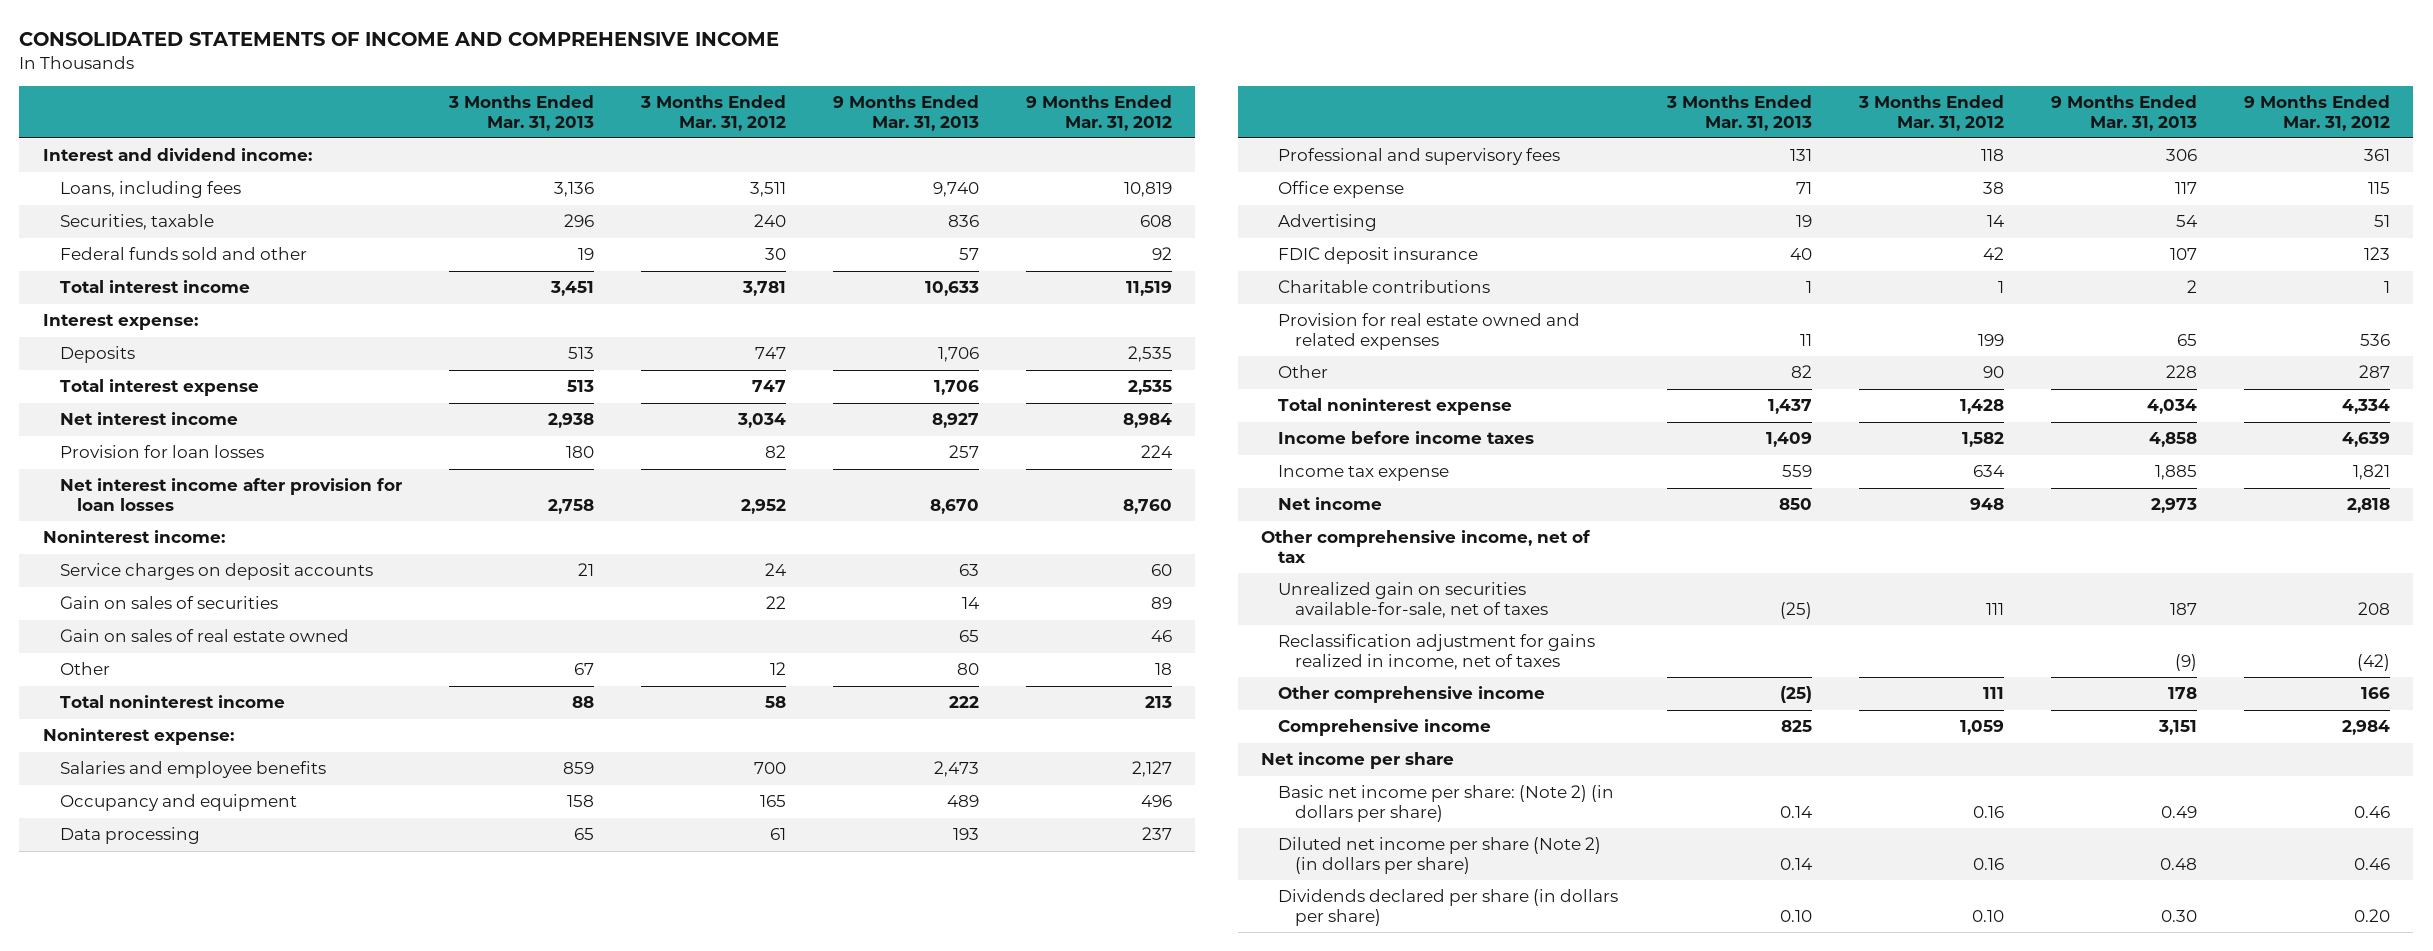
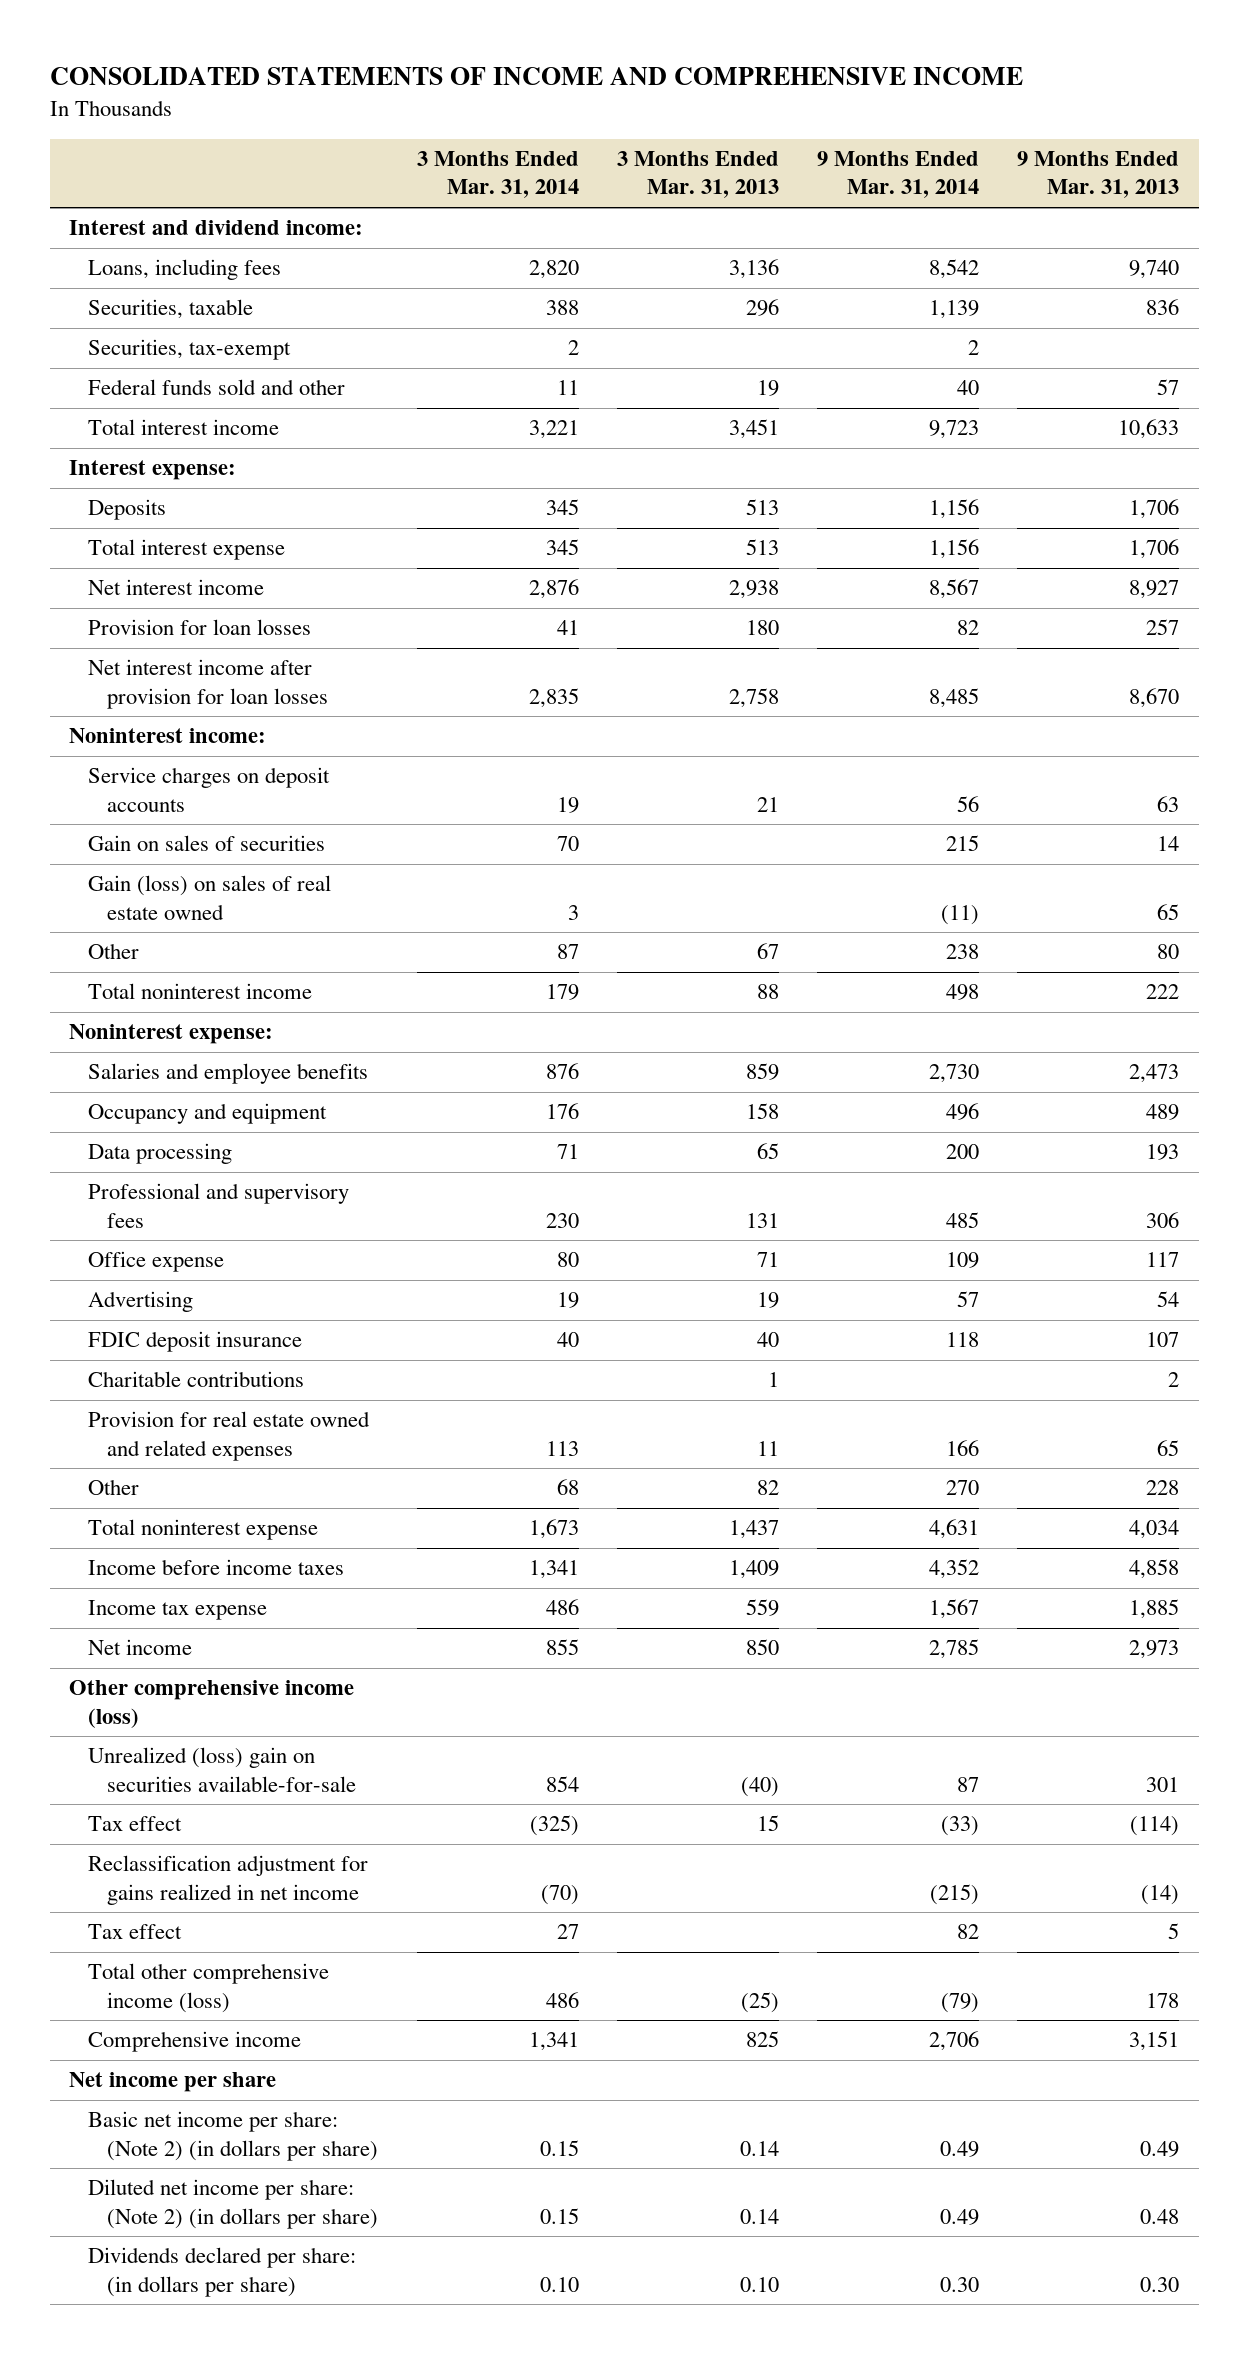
- | 3 Months Ended Mar. 31, 2013 | 3 Months Ended Mar. 31, 2012 | 9 Months Ended Mar. 31, 2013 | 9 Months Ended Mar. 31, 2012
+ | 3 Months Ended Mar. 31, 2014 | 3 Months Ended Mar. 31, 2013 | 9 Months Ended Mar. 31, 2014 | 9 Months Ended Mar. 31, 2013
+ Securities, tax-exempt | 2 | | 2 |
- Gain on sales of real estate owned | | | 65 | 46
+ Gain (loss) on sales of real estate owned | 3 | | (11) | 65
- Other comprehensive income, net of tax
- Unrealized gain on securities available-for-sale, net of taxes | (25) | 111 | 187 | 208
- Reclassification adjustment for gains realized in income, net of taxes | | | (9) | (42)
- Other comprehensive income | (25) | 111 | 178 | 166
+ Other comprehensive income (loss)
+ Unrealized (loss) gain on securities available-for-sale | 854 | (40) | 87 | 301
+ Tax effect | (325) | 15 | (33) | (114)
+ Reclassification adjustment for gains realized in net income | (70) | | (215) | (14)
+ Tax effect | 27 | | 82 | 5
+ Total other comprehensive income (loss) | 486 | (25) | (79) | 178
- Diluted net income per share (Note 2) (in dollars per share) | 0.14 | 0.16 | 0.48 | 0.46
- Dividends declared per share (in dollars per share) | 0.10 | 0.10 | 0.30 | 0.20
+ Diluted net income per share: (Note 2) (in dollars per share) | 0.15 | 0.14 | 0.49 | 0.48
+ Dividends declared per share: (in dollars per share) | 0.10 | 0.10 | 0.30 | 0.30

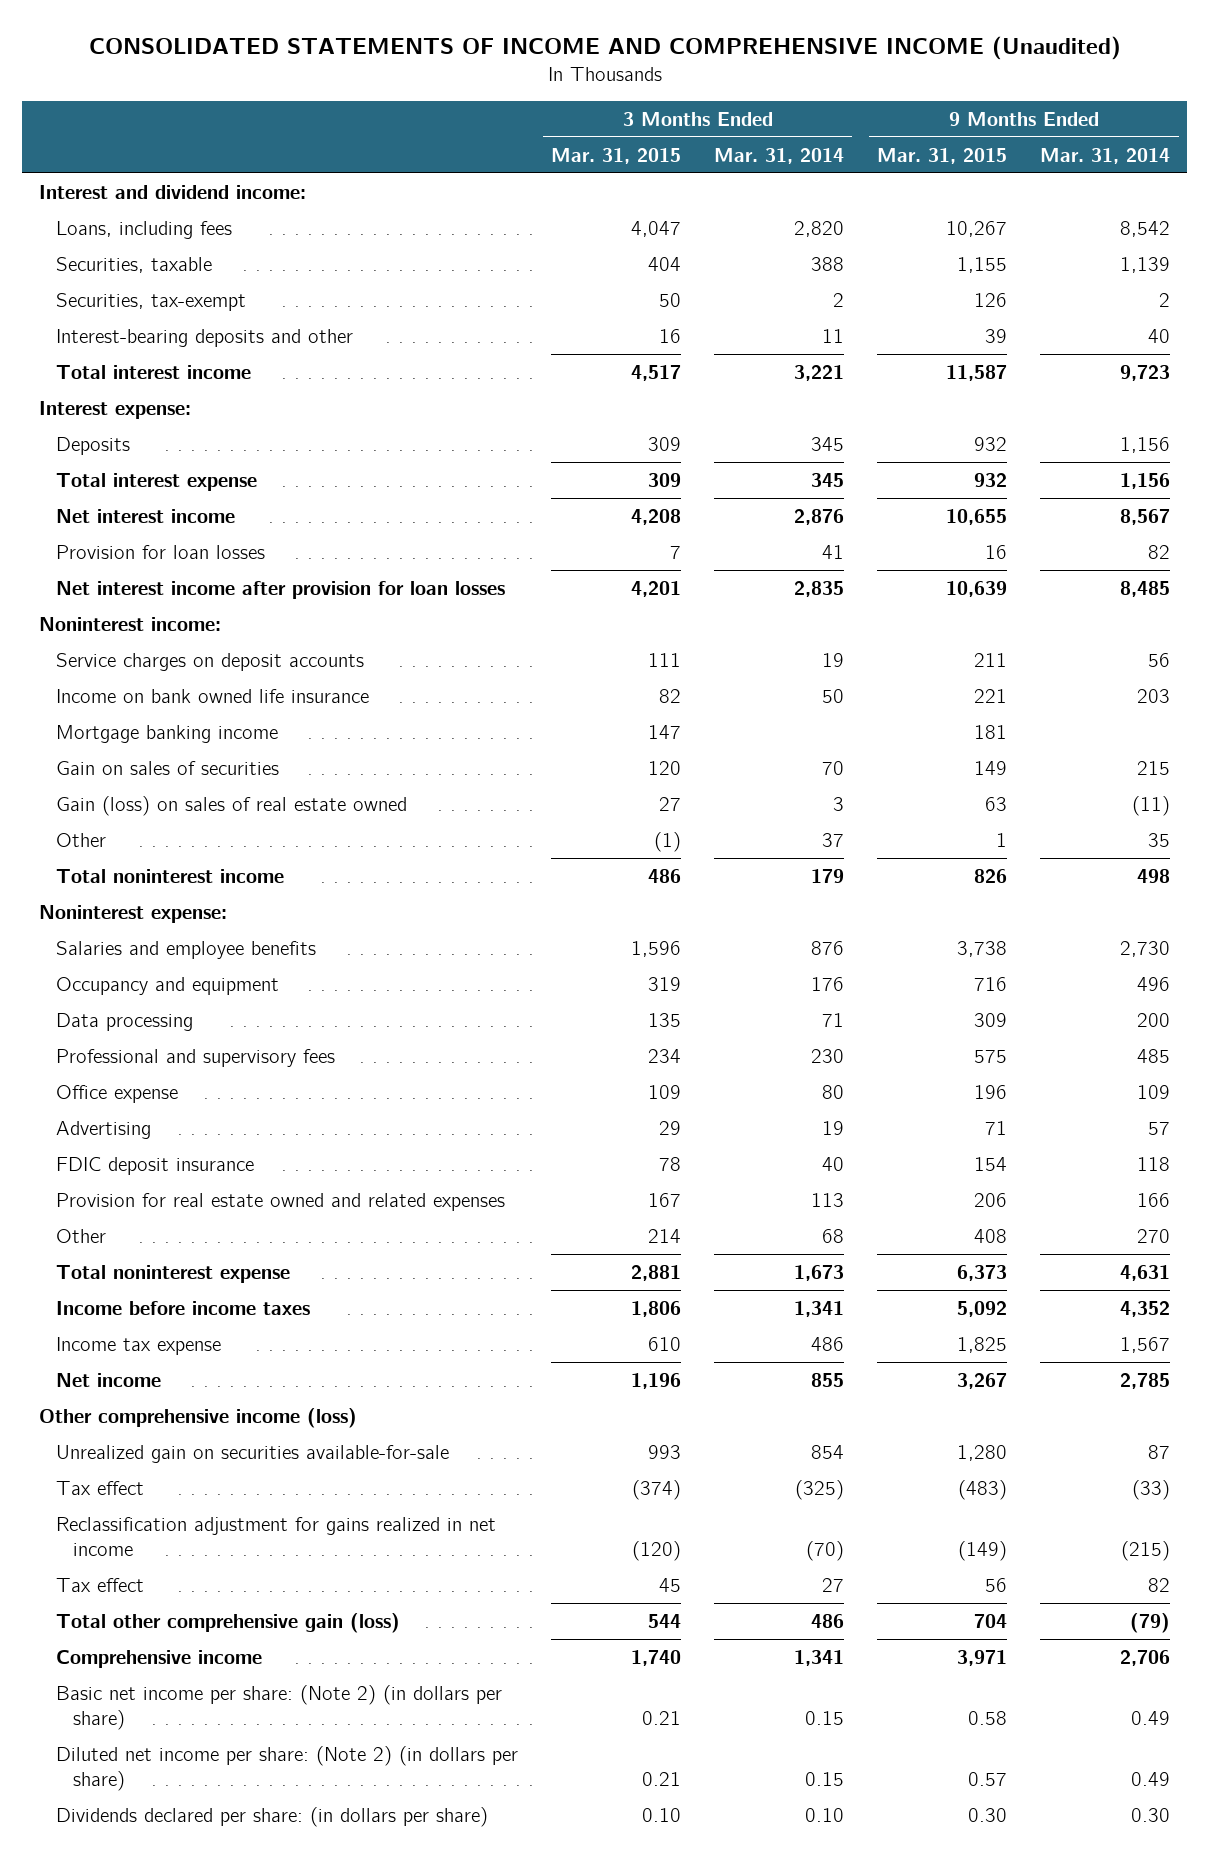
- CONSOLIDATED STATEMENTS OF INCOME AND COMPREHENSIVE INCOME
+ CONSOLIDATED STATEMENTS OF INCOME AND COMPREHENSIVE INCOME (Unaudited)
- | 3 Months Ended Mar. 31, 2014 | 3 Months Ended Mar. 31, 2013 | 9 Months Ended Mar. 31, 2014 | 9 Months Ended Mar. 31, 2013
+ | 3 Months Ended Mar. 31, 2015 | 3 Months Ended Mar. 31, 2014 | 9 Months Ended Mar. 31, 2015 | 9 Months Ended Mar. 31, 2014
- Federal funds sold and other | 11 | 19 | 40 | 57
+ Interest-bearing deposits and other | 16 | 11 | 39 | 40
+ Income on bank owned life insurance | 82 | 50 | 221 | 203
+ Mortgage banking income | 147 | | 181 |
- Other | 87 | 67 | 238 | 80
+ Other | (1) | 37 | 1 | 35
- Charitable contributions | | 1 | | 2
- Unrealized (loss) gain on securities available-for-sale | 854 | (40) | 87 | 301
+ Unrealized gain on securities available-for-sale | 993 | 854 | 1,280 | 87
- Total other comprehensive income (loss) | 486 | (25) | (79) | 178
+ Total other comprehensive gain (loss) | 544 | 486 | 704 | (79)
- Net income per share

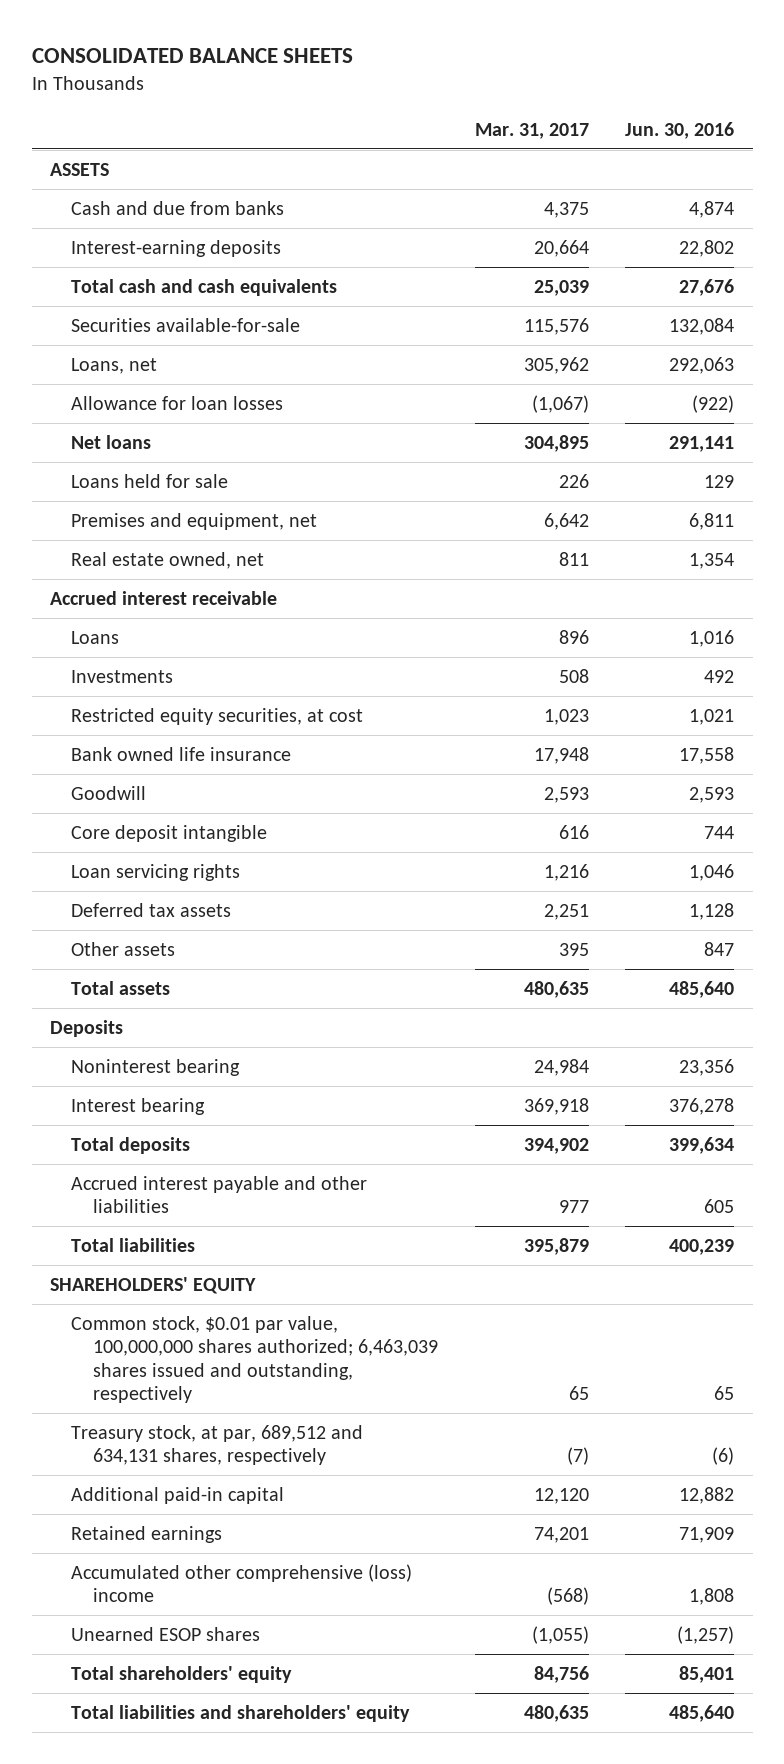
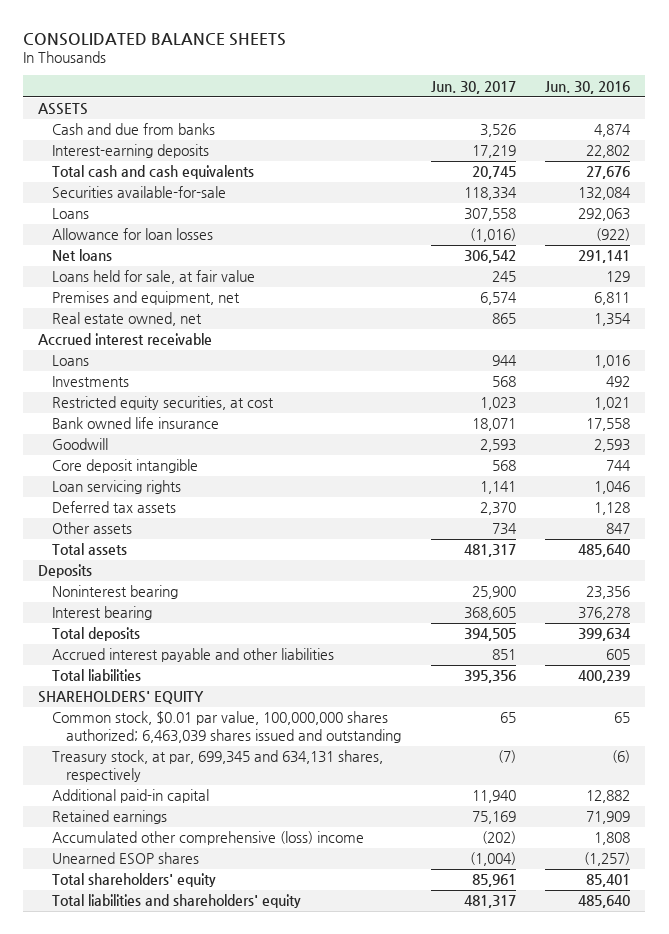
- | Mar. 31, 2017 | Jun. 30, 2016
+ | Jun. 30, 2017 | Jun. 30, 2016
- Loans, net | 305,962 | 292,063
+ Loans | 307,558 | 292,063
- Loans held for sale | 226 | 129
+ Loans held for sale, at fair value | 245 | 129
- Common stock, $0.01 par value, 100,000,000 shares authorized; 6,463,039 shares issued and outstanding, respectively | 65 | 65
- Treasury stock, at par, 689,512 and 634,131 shares, respectively | (7) | (6)
+ Common stock, $0.01 par value, 100,000,000 shares authorized; 6,463,039 shares issued and outstanding | 65 | 65
+ Treasury stock, at par, 699,345 and 634,131 shares, respectively | (7) | (6)

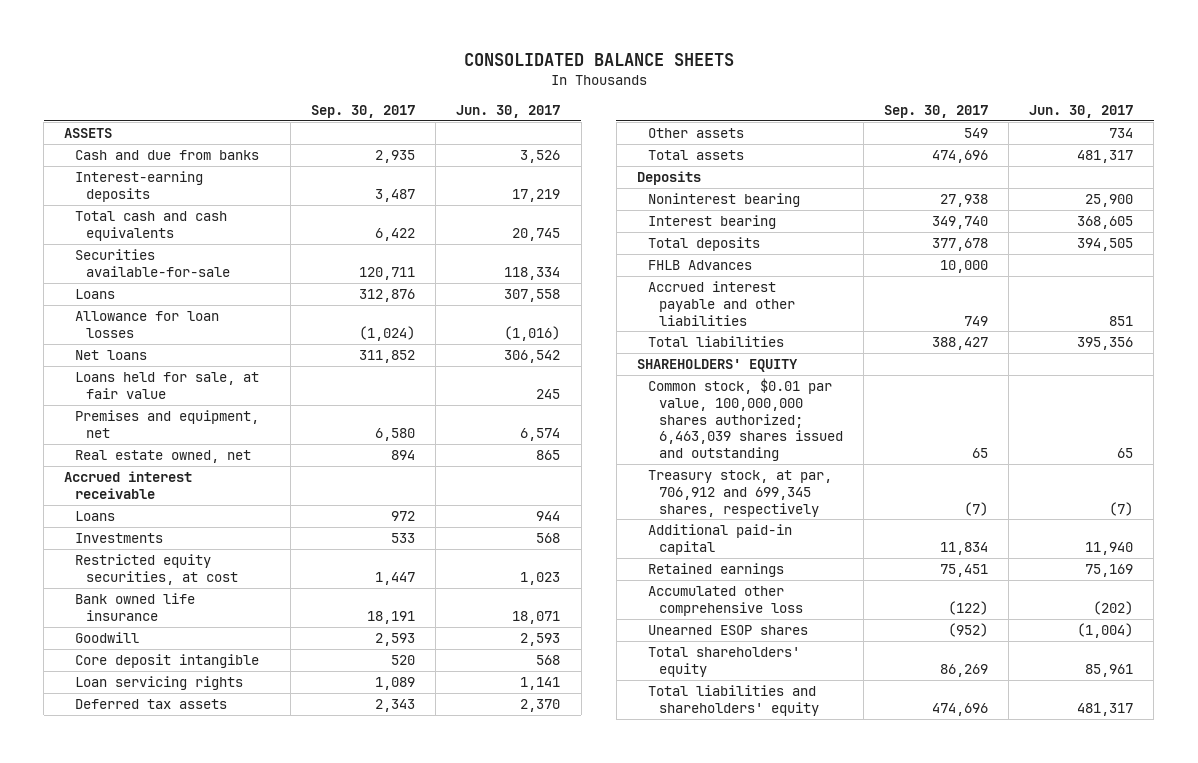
- | Jun. 30, 2017 | Jun. 30, 2016
+ | Sep. 30, 2017 | Jun. 30, 2017
+ FHLB Advances | 10,000 |
- Treasury stock, at par, 699,345 and 634,131 shares, respectively | (7) | (6)
+ Treasury stock, at par, 706,912 and 699,345 shares, respectively | (7) | (7)
- Accumulated other comprehensive (loss) income | (202) | 1,808
+ Accumulated other comprehensive loss | (122) | (202)

